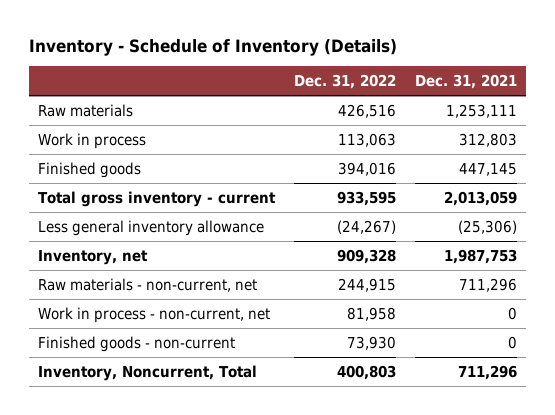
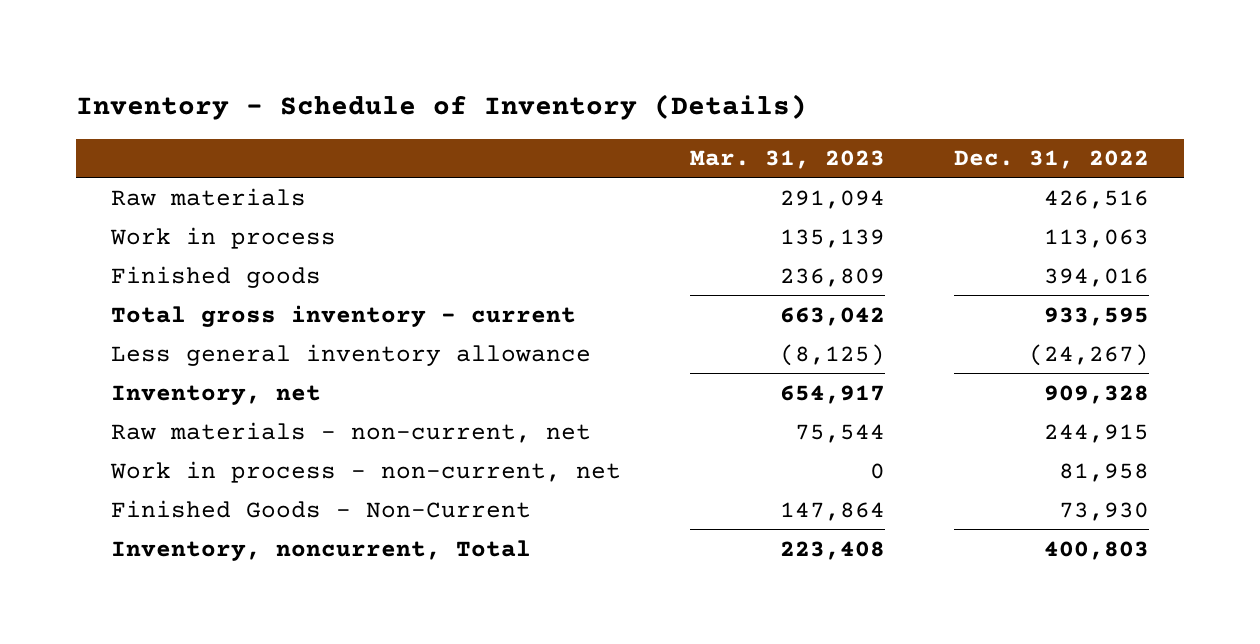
- | Dec. 31, 2022 | Dec. 31, 2021
+ | Mar. 31, 2023 | Dec. 31, 2022
- Finished goods - non-current | 73,930 | 0
- Inventory, Noncurrent, Total | 400,803 | 711,296
+ Finished Goods - Non-Current | 147,864 | 73,930
+ Inventory, noncurrent, Total | 223,408 | 400,803

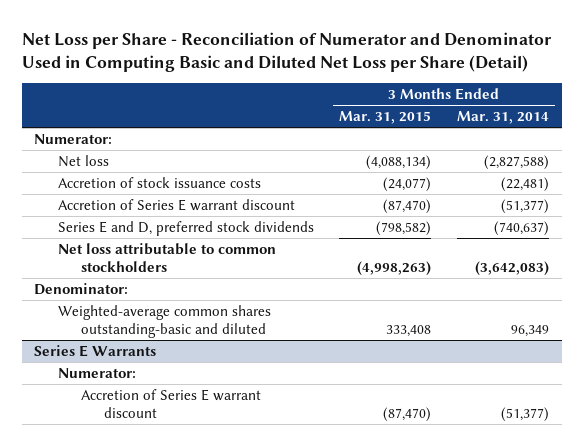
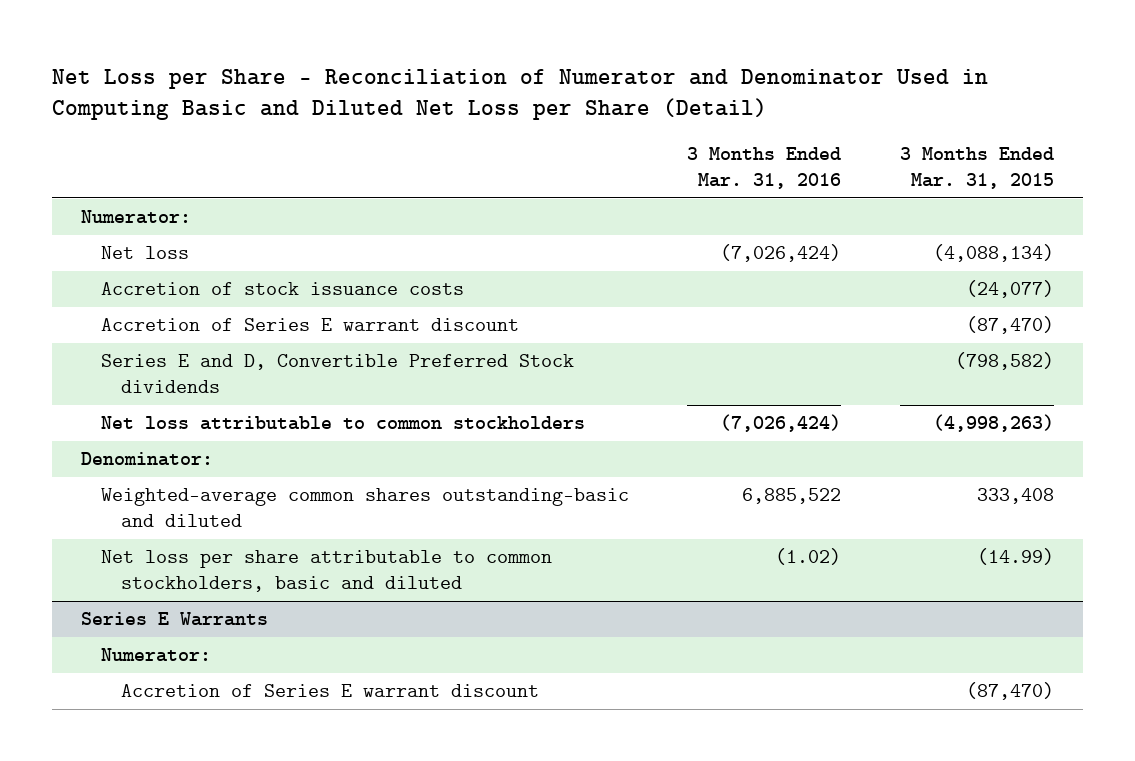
- | 3 Months Ended Mar. 31, 2015 | 3 Months Ended Mar. 31, 2014
+ | 3 Months Ended Mar. 31, 2016 | 3 Months Ended Mar. 31, 2015
- Series E and D, preferred stock dividends | (798,582) | (740,637)
+ Series E and D, Convertible Preferred Stock dividends | | (798,582)
+ Net loss per share attributable to common stockholders, basic and diluted | (1.02) | (14.99)

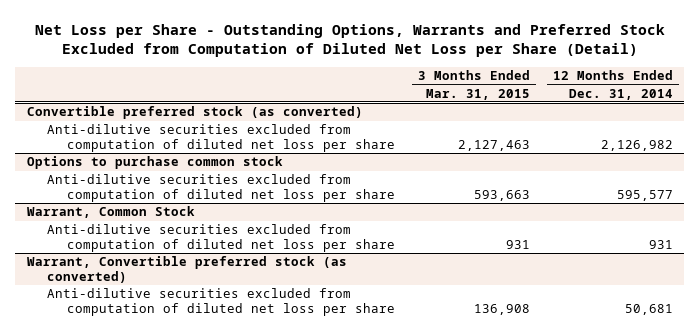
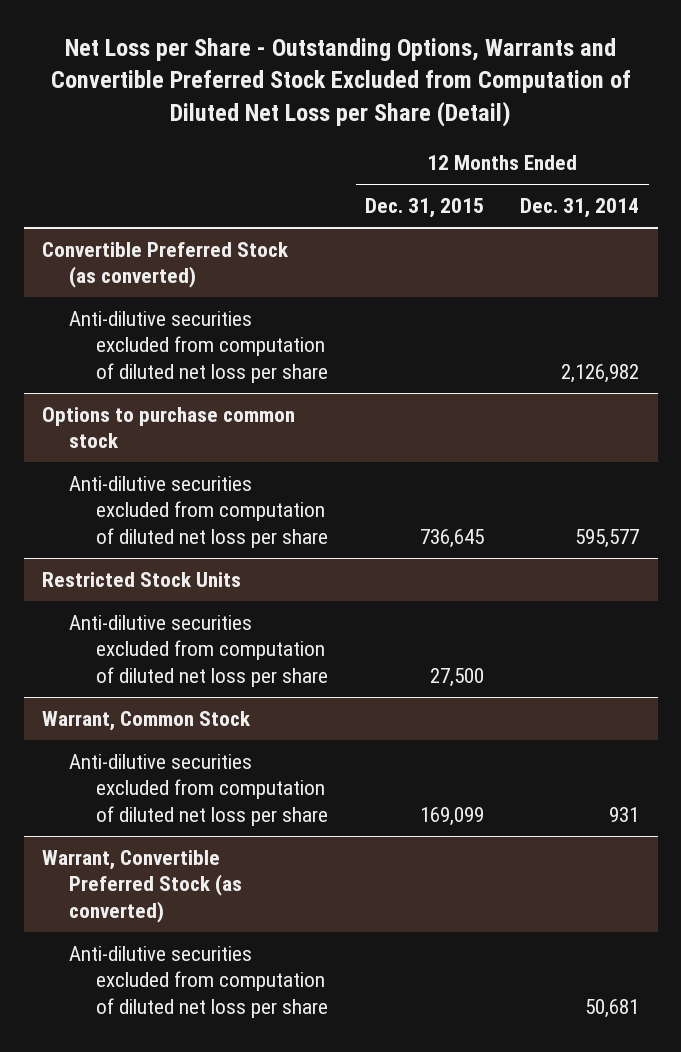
- Net Loss per Share - Outstanding Options, Warrants and Preferred Stock Excluded from Computation of Diluted Net Loss per Share (Detail)
+ Net Loss per Share - Outstanding Options, Warrants and Convertible Preferred Stock Excluded from Computation of Diluted Net Loss per Share (Detail)
- | 3 Months Ended Mar. 31, 2015 | 12 Months Ended Dec. 31, 2014
+ | 12 Months Ended Dec. 31, 2015 | 12 Months Ended Dec. 31, 2014
- Convertible preferred stock (as converted)
+ Convertible Preferred Stock (as converted)
+ Restricted Stock Units
+ Anti-dilutive securities excluded from computation of diluted net loss per share | 27,500 |
- Warrant, Convertible preferred stock (as converted)
+ Warrant, Convertible Preferred Stock (as converted)

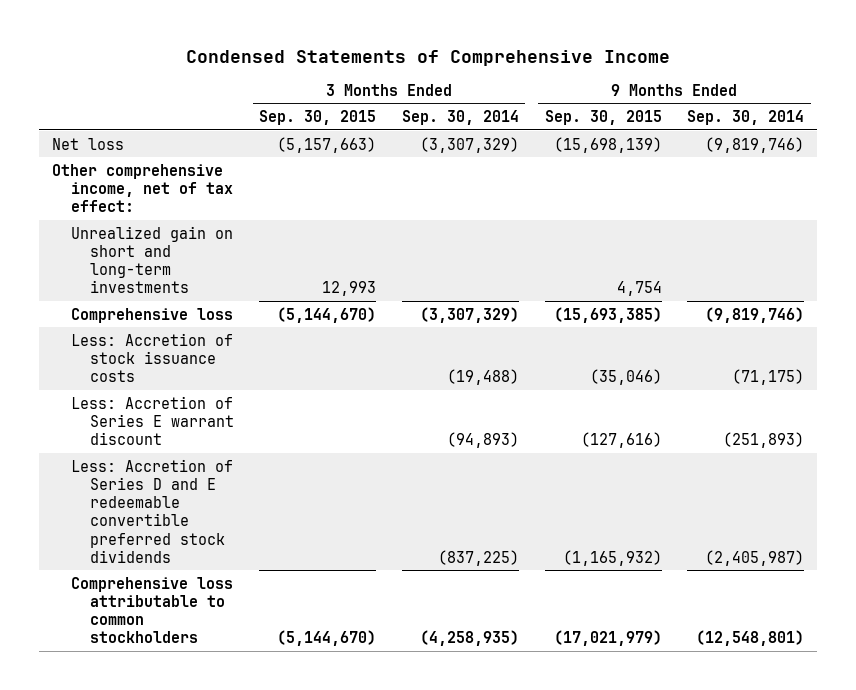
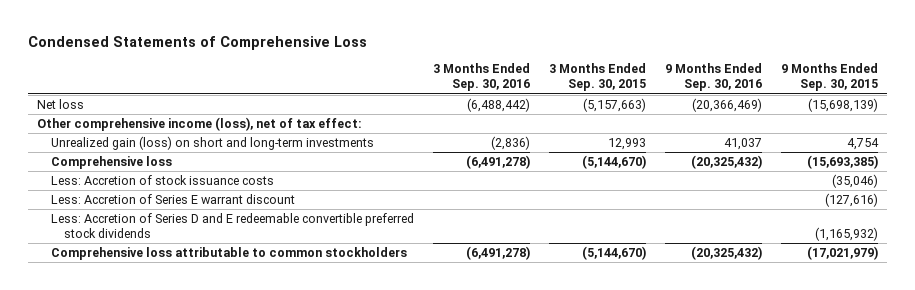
- Condensed Statements of Comprehensive Income
+ Condensed Statements of Comprehensive Loss
- | 3 Months Ended Sep. 30, 2015 | 3 Months Ended Sep. 30, 2014 | 9 Months Ended Sep. 30, 2015 | 9 Months Ended Sep. 30, 2014
+ | 3 Months Ended Sep. 30, 2016 | 3 Months Ended Sep. 30, 2015 | 9 Months Ended Sep. 30, 2016 | 9 Months Ended Sep. 30, 2015
- Other comprehensive income, net of tax effect:
- Unrealized gain on short and long-term investments | 12,993 | | 4,754 |
+ Other comprehensive income (loss), net of tax effect:
+ Unrealized gain (loss) on short and long-term investments | (2,836) | 12,993 | 41,037 | 4,754

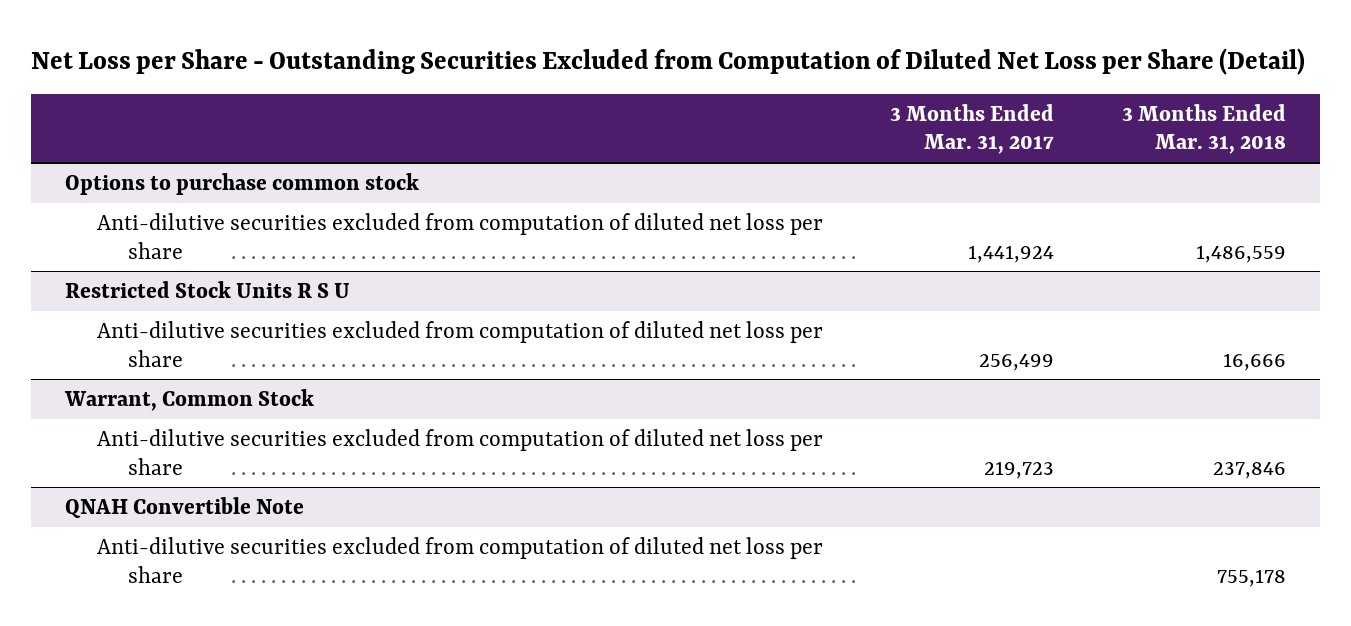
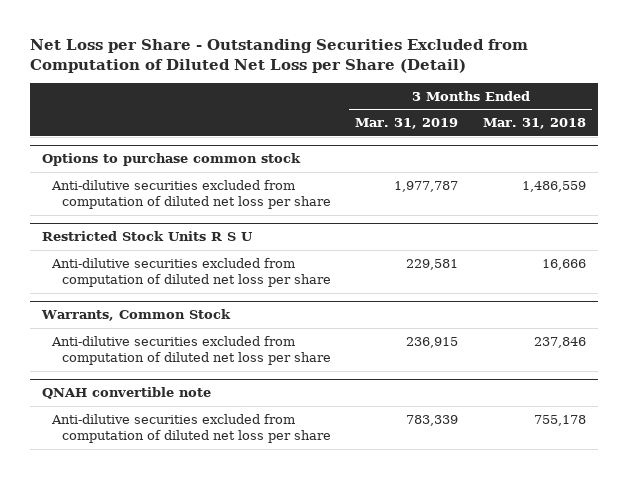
- | 3 Months Ended Mar. 31, 2017 | 3 Months Ended Mar. 31, 2018
+ | 3 Months Ended Mar. 31, 2019 | 3 Months Ended Mar. 31, 2018
- Warrant, Common Stock
+ Warrants, Common Stock
- QNAH Convertible Note
+ QNAH convertible note

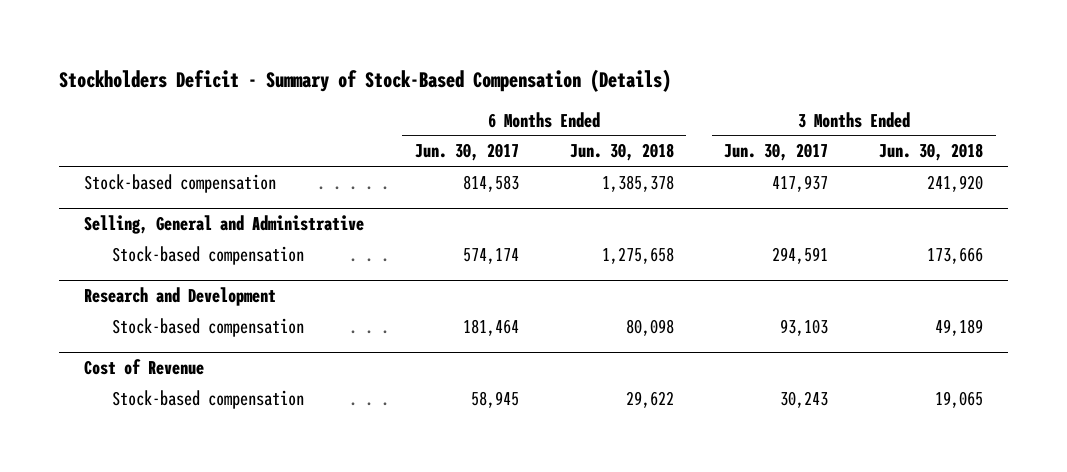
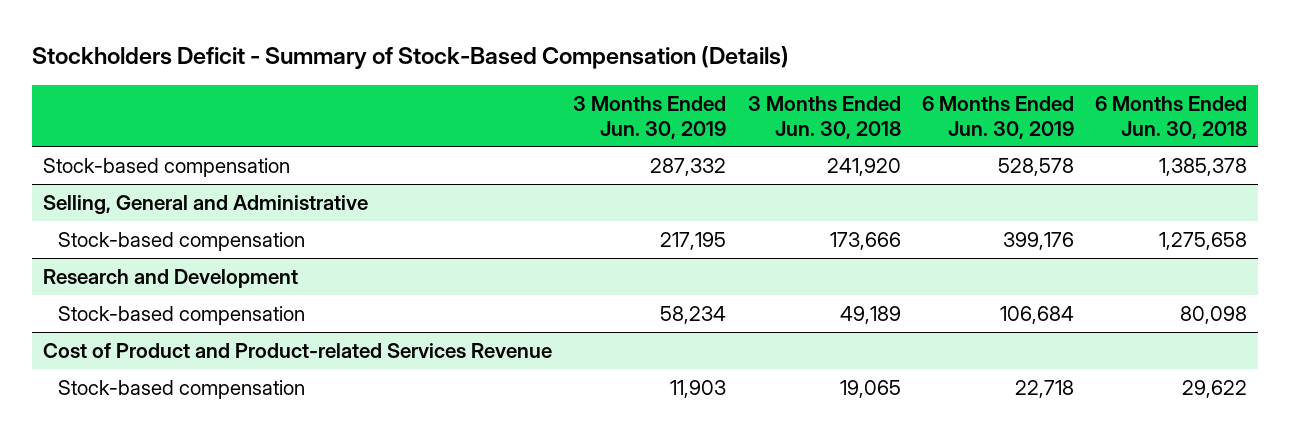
- | 6 Months Ended Jun. 30, 2017 | 6 Months Ended Jun. 30, 2018 | 3 Months Ended Jun. 30, 2017 | 3 Months Ended Jun. 30, 2018
+ | 3 Months Ended Jun. 30, 2019 | 3 Months Ended Jun. 30, 2018 | 6 Months Ended Jun. 30, 2019 | 6 Months Ended Jun. 30, 2018
- Cost of Revenue
+ Cost of Product and Product-related Services Revenue

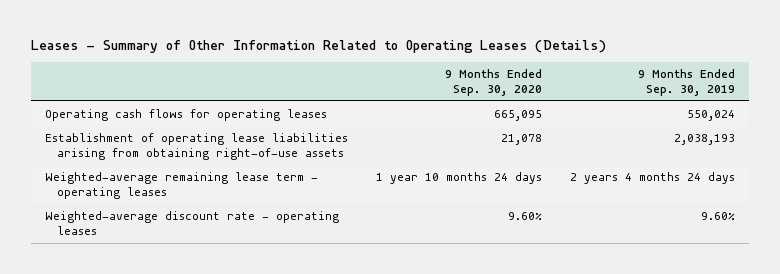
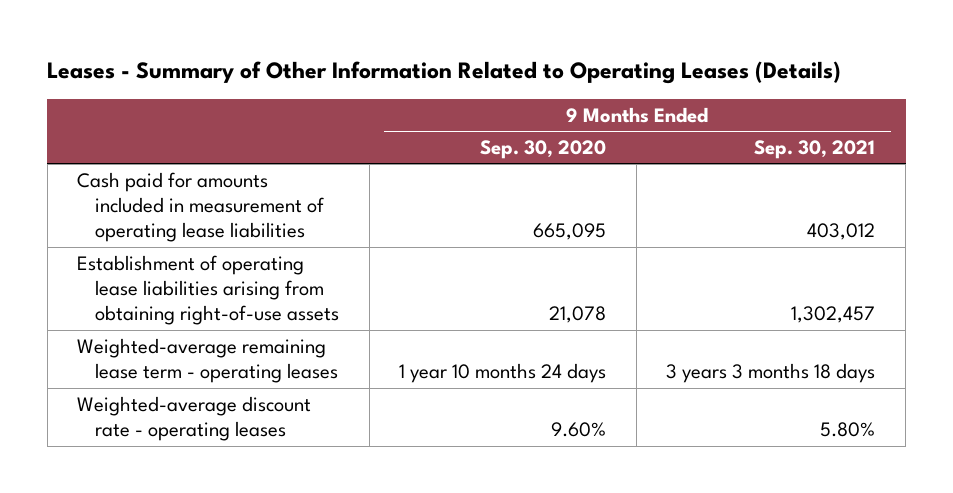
- | 9 Months Ended Sep. 30, 2020 | 9 Months Ended Sep. 30, 2019
+ | 9 Months Ended Sep. 30, 2020 | 9 Months Ended Sep. 30, 2021
- Operating cash flows for operating leases | 665,095 | 550,024
+ Cash paid for amounts included in measurement of operating lease liabilities | 665,095 | 403,012

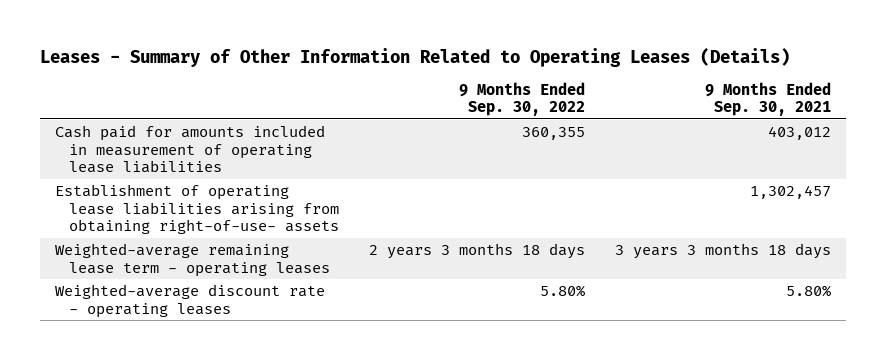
- | 9 Months Ended Sep. 30, 2020 | 9 Months Ended Sep. 30, 2021
+ | 9 Months Ended Sep. 30, 2022 | 9 Months Ended Sep. 30, 2021
- Establishment of operating lease liabilities arising from obtaining right-of-use assets | 21,078 | 1,302,457
+ Establishment of operating lease liabilities arising from obtaining right-of-use- assets | | 1,302,457

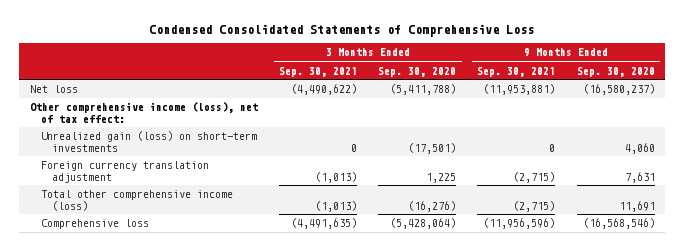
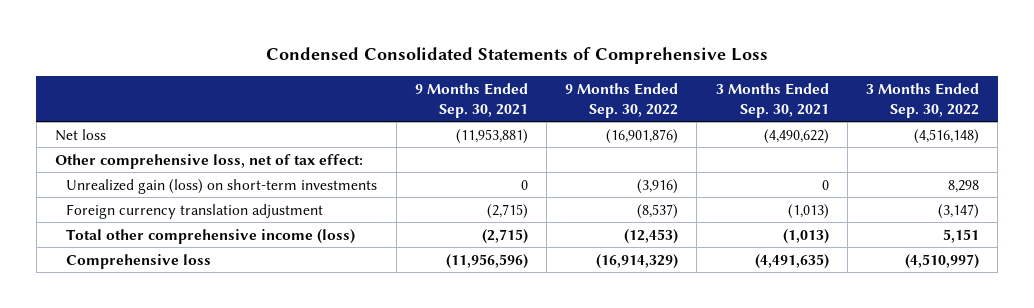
- | 3 Months Ended Sep. 30, 2021 | 3 Months Ended Sep. 30, 2020 | 9 Months Ended Sep. 30, 2021 | 9 Months Ended Sep. 30, 2020
+ | 9 Months Ended Sep. 30, 2021 | 9 Months Ended Sep. 30, 2022 | 3 Months Ended Sep. 30, 2021 | 3 Months Ended Sep. 30, 2022
- Other comprehensive income (loss), net of tax effect:
+ Other comprehensive loss, net of tax effect:

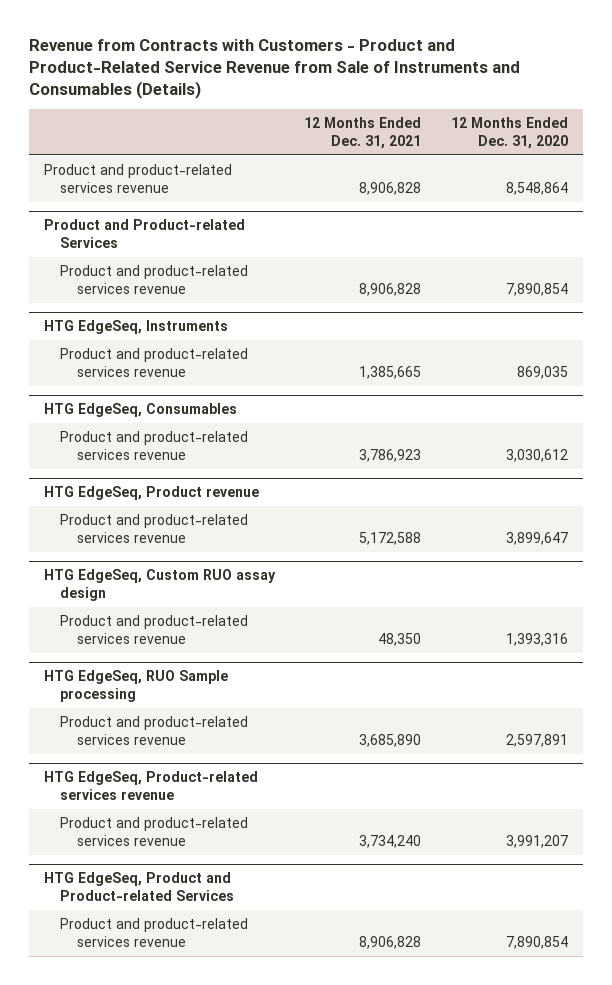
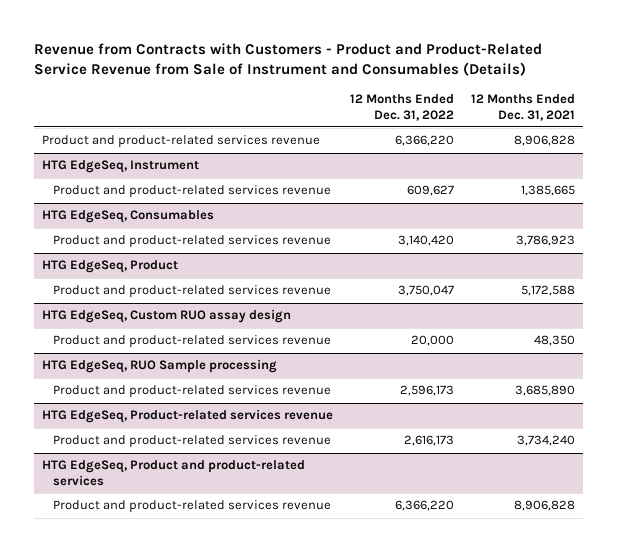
- Revenue from Contracts with Customers - Product and Product-Related Service Revenue from Sale of Instruments and Consumables (Details)
+ Revenue from Contracts with Customers - Product and Product-Related Service Revenue from Sale of Instrument and Consumables (Details)
- | 12 Months Ended Dec. 31, 2021 | 12 Months Ended Dec. 31, 2020
+ | 12 Months Ended Dec. 31, 2022 | 12 Months Ended Dec. 31, 2021
- Product and Product-related Services
- Product and product-related services revenue | 8,906,828 | 7,890,854
- HTG EdgeSeq, Instruments
+ HTG EdgeSeq, Instrument
- HTG EdgeSeq, Product revenue
+ HTG EdgeSeq, Product
- HTG EdgeSeq, Product and Product-related Services
+ HTG EdgeSeq, Product and product-related services

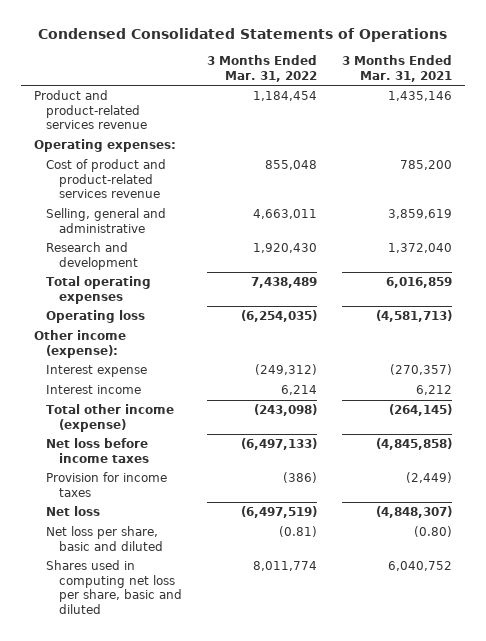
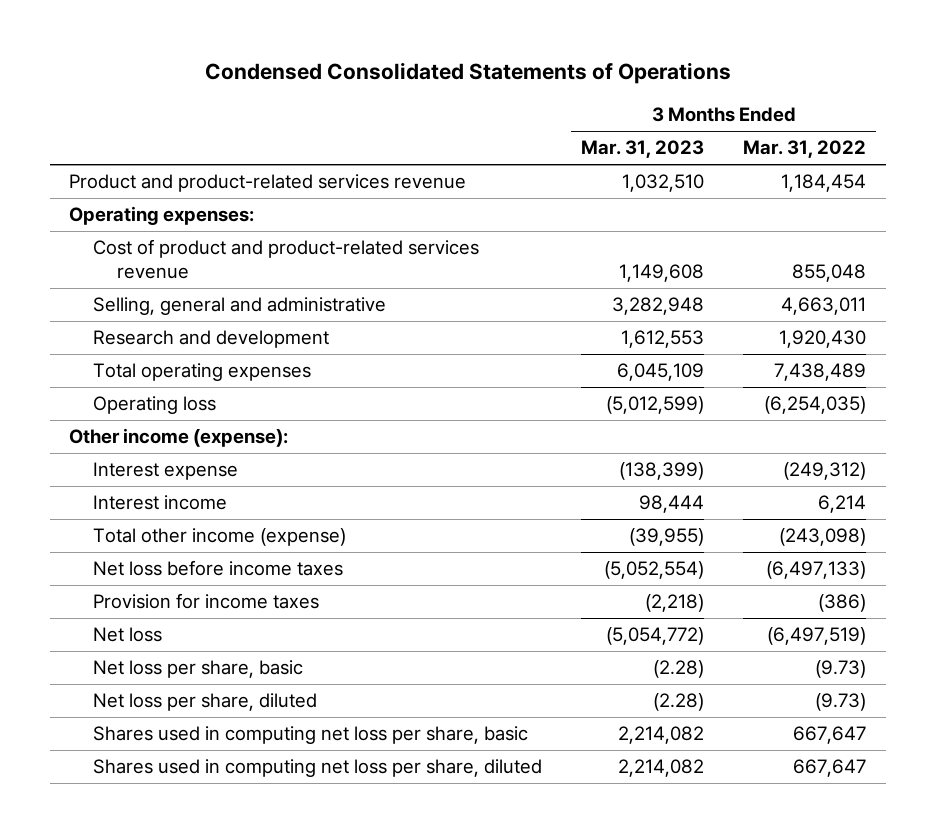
- | 3 Months Ended Mar. 31, 2022 | 3 Months Ended Mar. 31, 2021
+ | 3 Months Ended Mar. 31, 2023 | 3 Months Ended Mar. 31, 2022
- Net loss per share, basic and diluted | (0.81) | (0.80)
- Shares used in computing net loss per share, basic and diluted | 8,011,774 | 6,040,752
+ Net loss per share, basic | (2.28) | (9.73)
+ Net loss per share, diluted | (2.28) | (9.73)
+ Shares used in computing net loss per share, basic | 2,214,082 | 667,647
+ Shares used in computing net loss per share, diluted | 2,214,082 | 667,647

